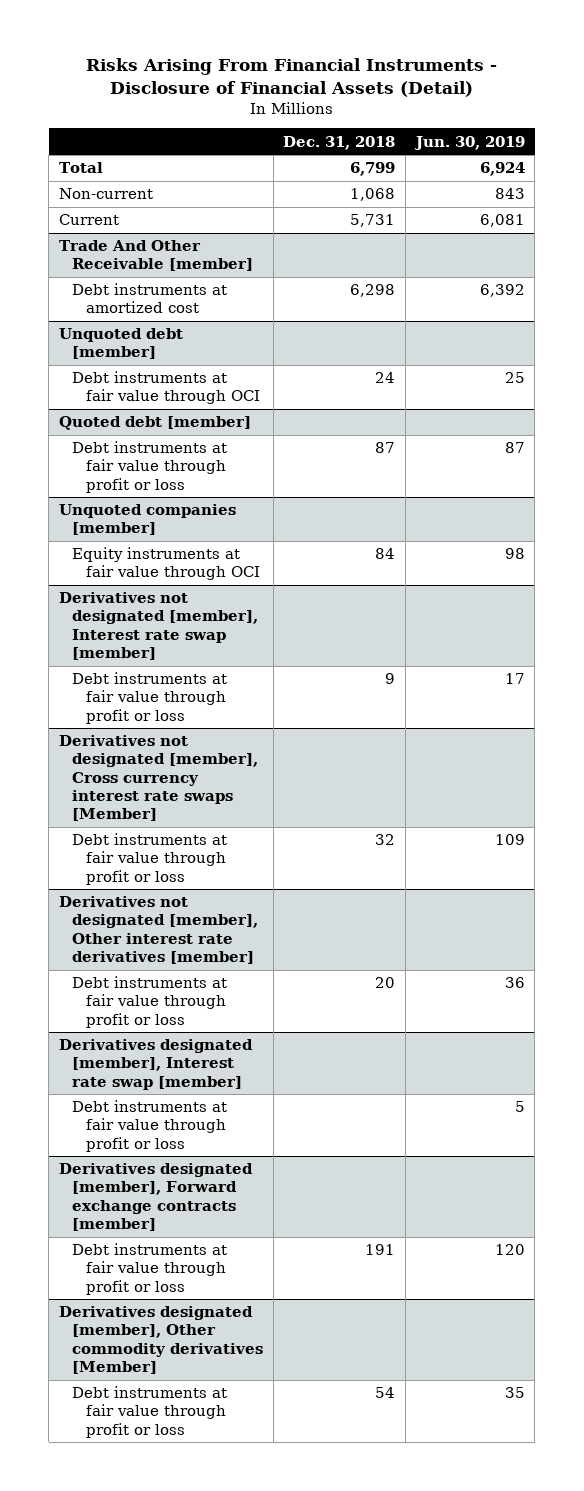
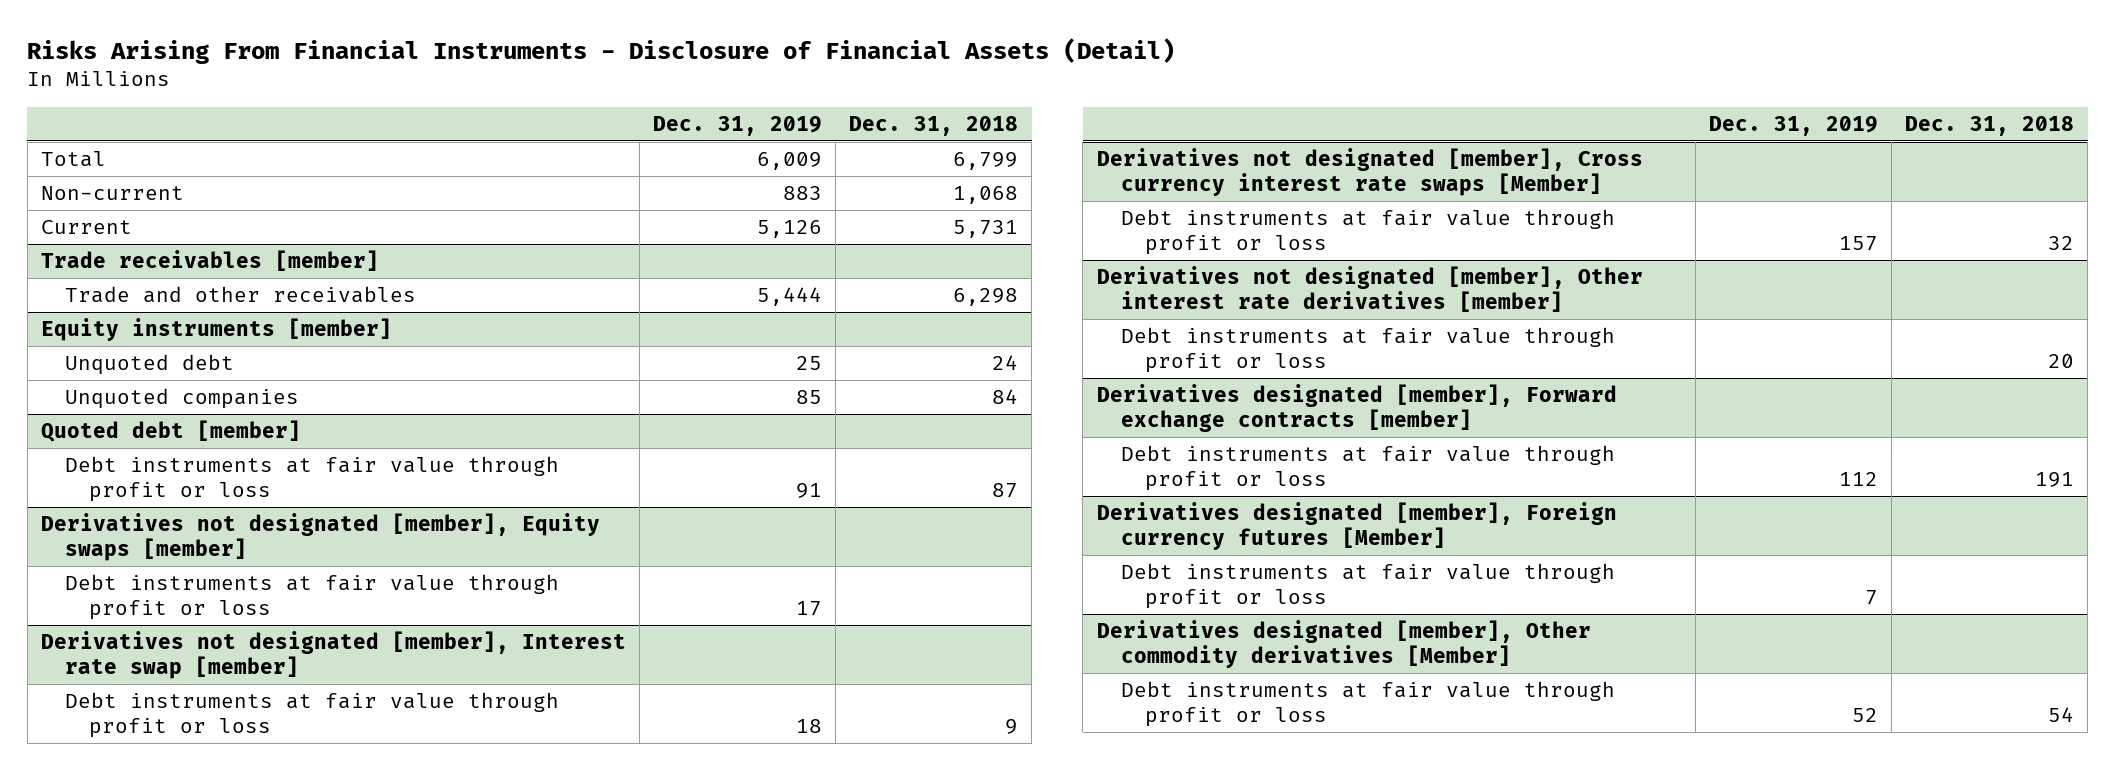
- | Dec. 31, 2018 | Jun. 30, 2019
+ | Dec. 31, 2019 | Dec. 31, 2018
- Trade And Other Receivable [member]
- Debt instruments at amortized cost | 6,298 | 6,392
- Unquoted debt [member]
- Debt instruments at fair value through OCI | 24 | 25
+ Trade receivables [member]
+ Trade and other receivables | 5,444 | 6,298
+ Equity instruments [member]
+ Unquoted debt | 25 | 24
+ Unquoted companies | 85 | 84
- Unquoted companies [member]
- Equity instruments at fair value through OCI | 84 | 98
+ Derivatives not designated [member], Equity swaps [member]
+ Debt instruments at fair value through profit or loss | 17 |
- Derivatives designated [member], Interest rate swap [member]
- Debt instruments at fair value through profit or loss | | 5
+ Derivatives designated [member], Foreign currency futures [Member]
+ Debt instruments at fair value through profit or loss | 7 |

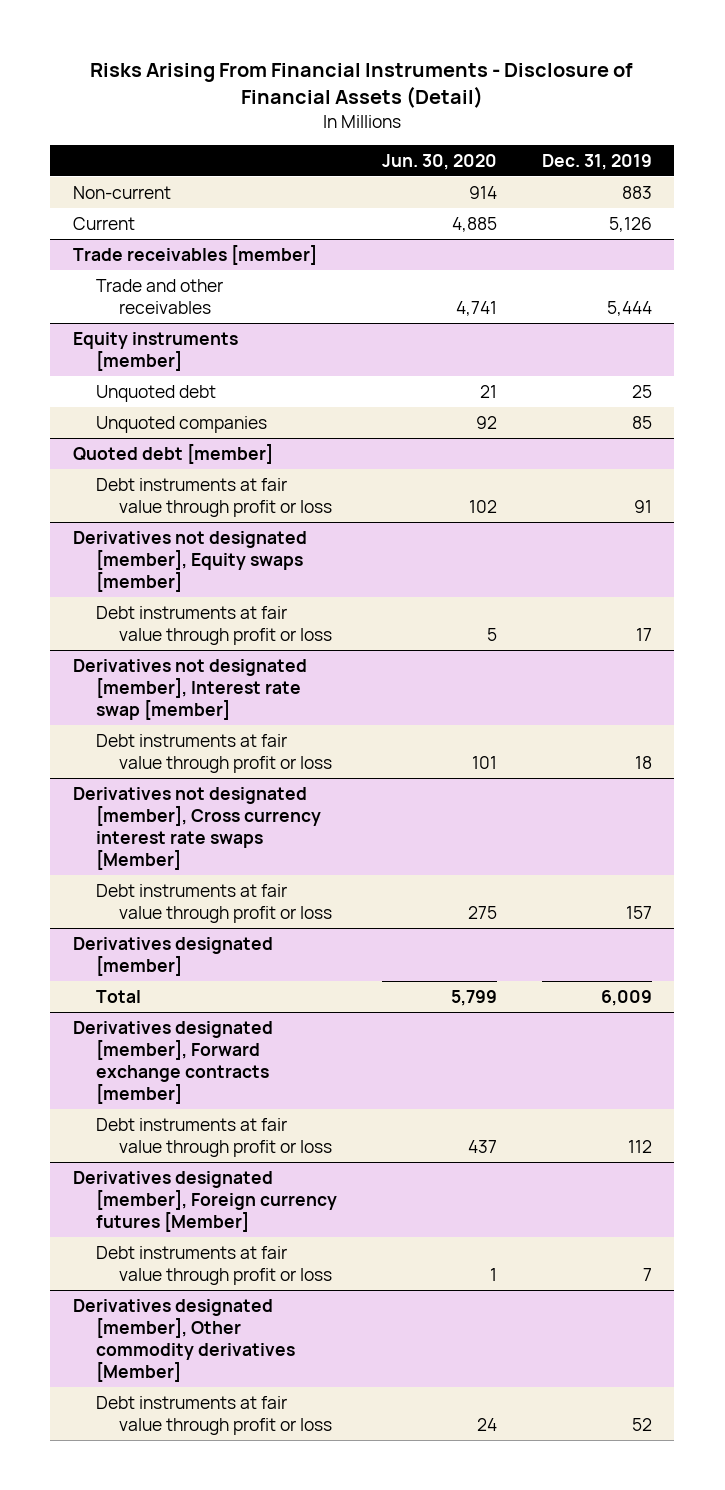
- | Dec. 31, 2019 | Dec. 31, 2018
+ | Jun. 30, 2020 | Dec. 31, 2019
- Total | 6,009 | 6,799
- Derivatives not designated [member], Other interest rate derivatives [member]
- Debt instruments at fair value through profit or loss | | 20
+ Derivatives designated [member]
+ Total | 5,799 | 6,009

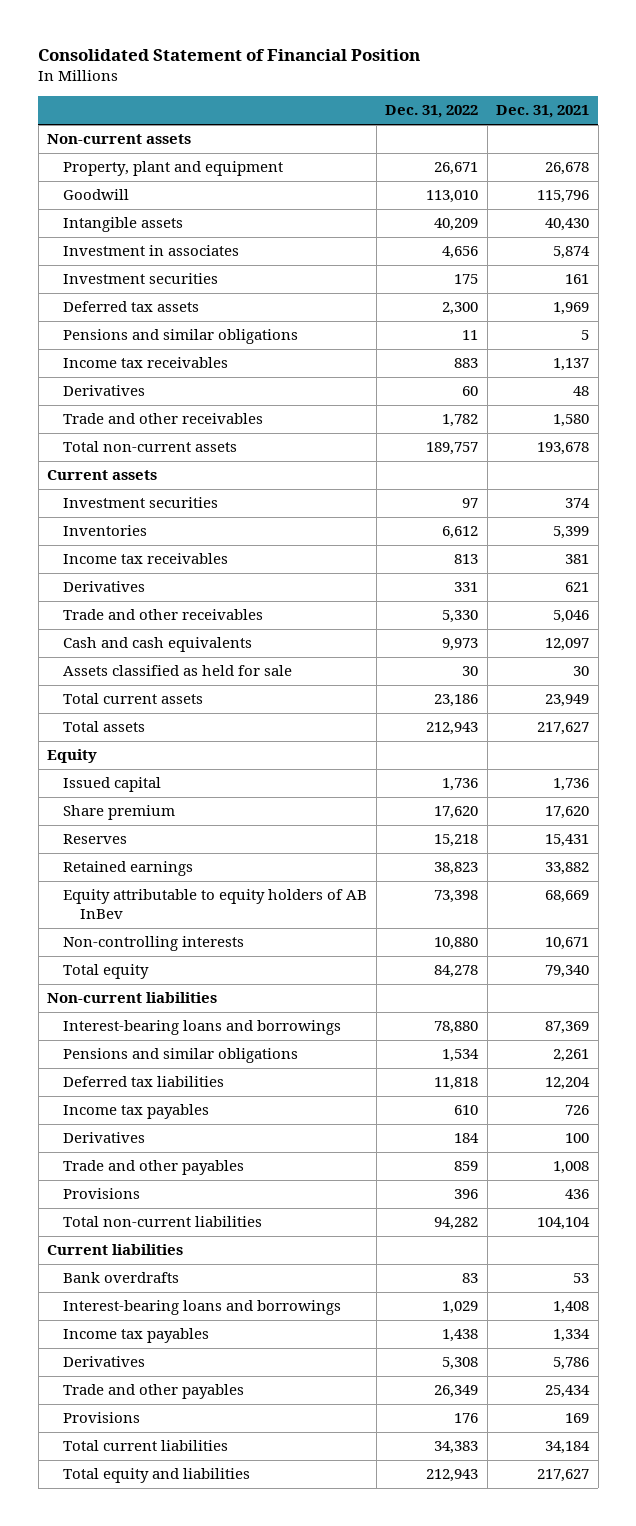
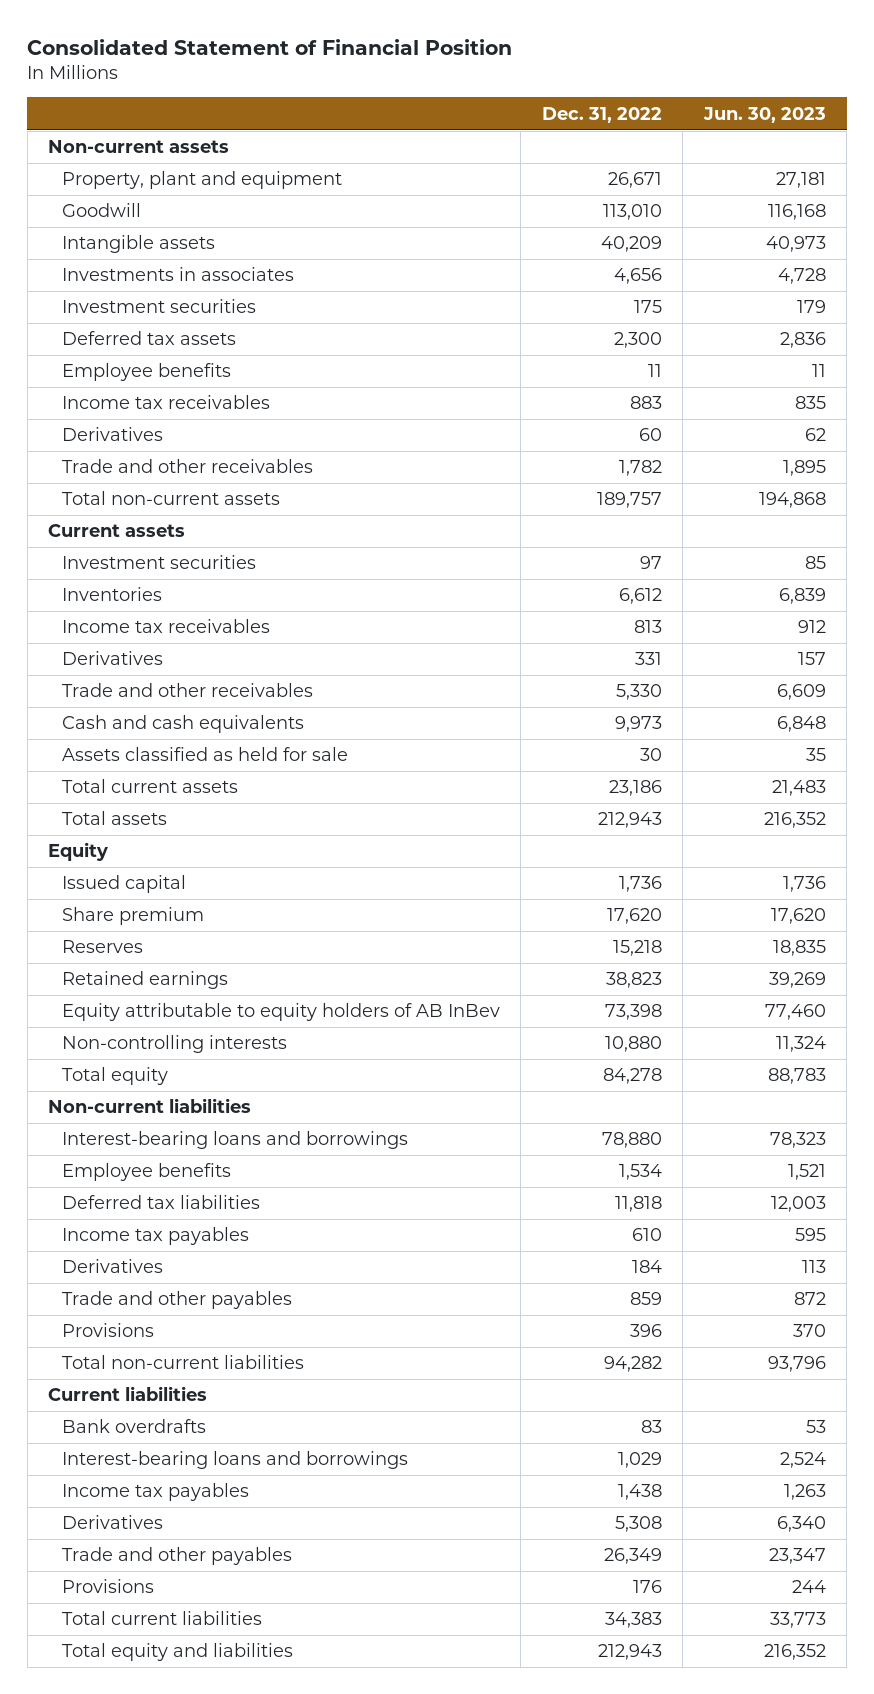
- | Dec. 31, 2022 | Dec. 31, 2021
+ | Dec. 31, 2022 | Jun. 30, 2023
- Investment in associates | 4,656 | 5,874
+ Investments in associates | 4,656 | 4,728
- Pensions and similar obligations | 11 | 5
+ Employee benefits | 11 | 11
- Pensions and similar obligations | 1,534 | 2,261
+ Employee benefits | 1,534 | 1,521

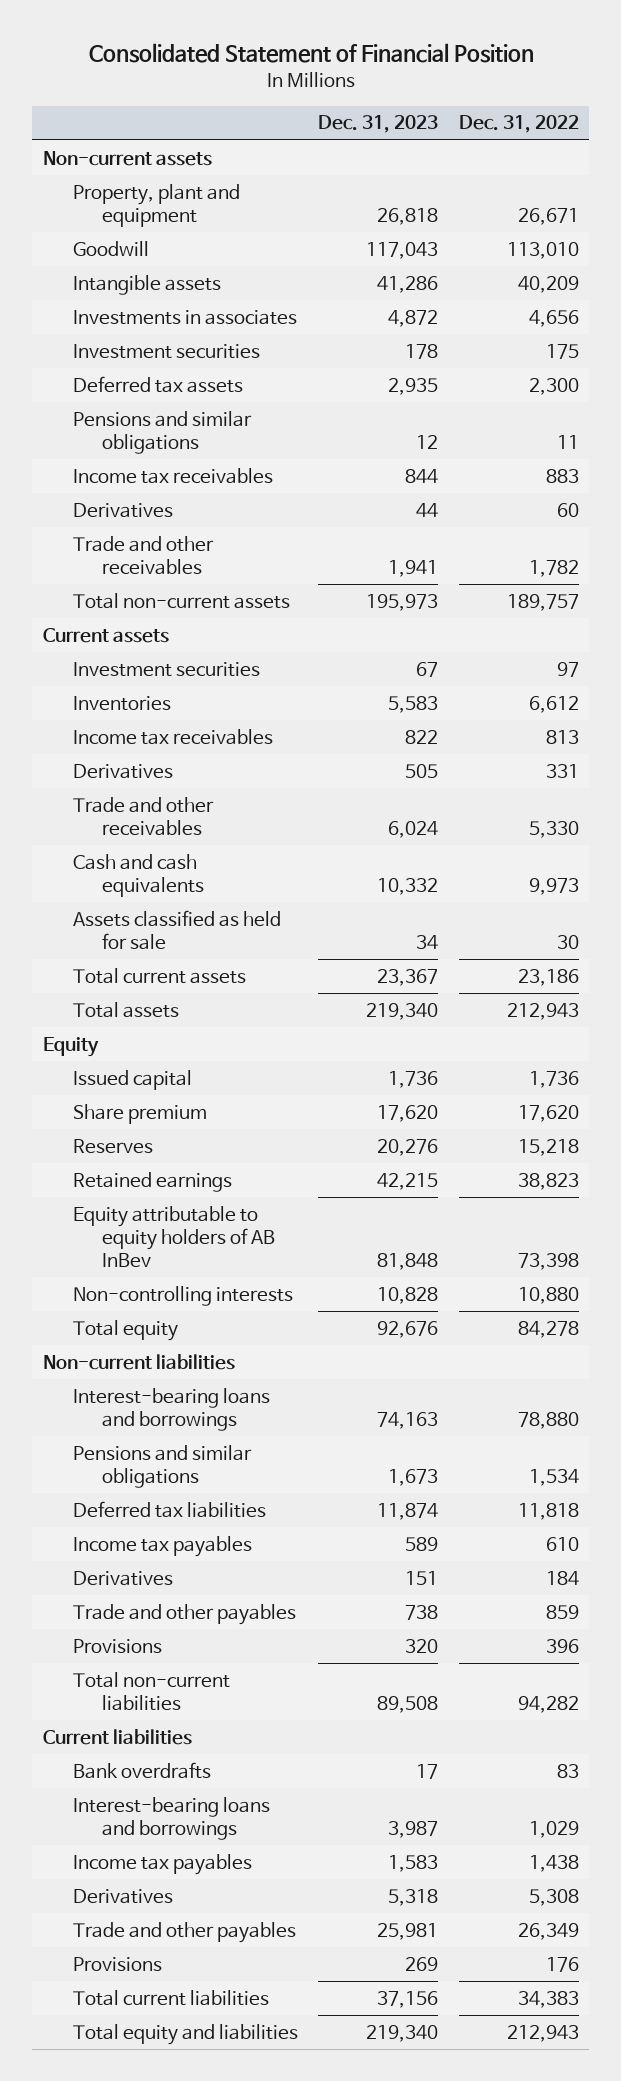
- | Dec. 31, 2022 | Jun. 30, 2023
+ | Dec. 31, 2023 | Dec. 31, 2022
- Employee benefits | 11 | 11
+ Pensions and similar obligations | 12 | 11
- Employee benefits | 1,534 | 1,521
+ Pensions and similar obligations | 1,673 | 1,534

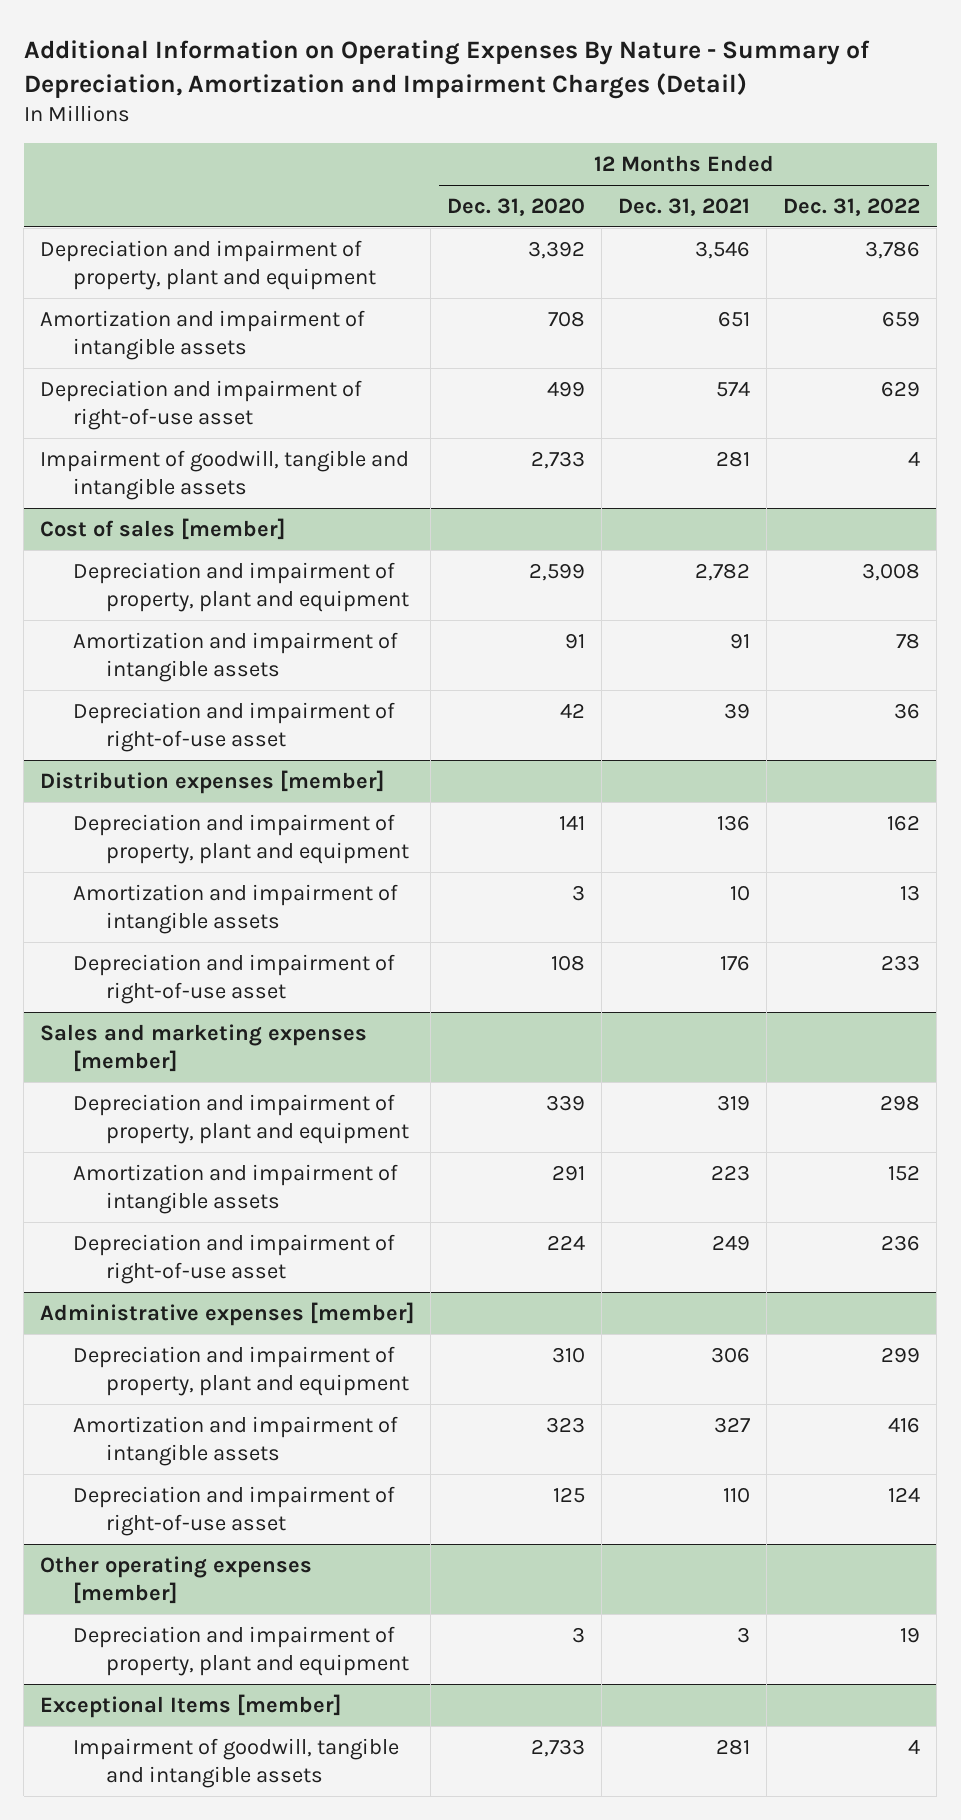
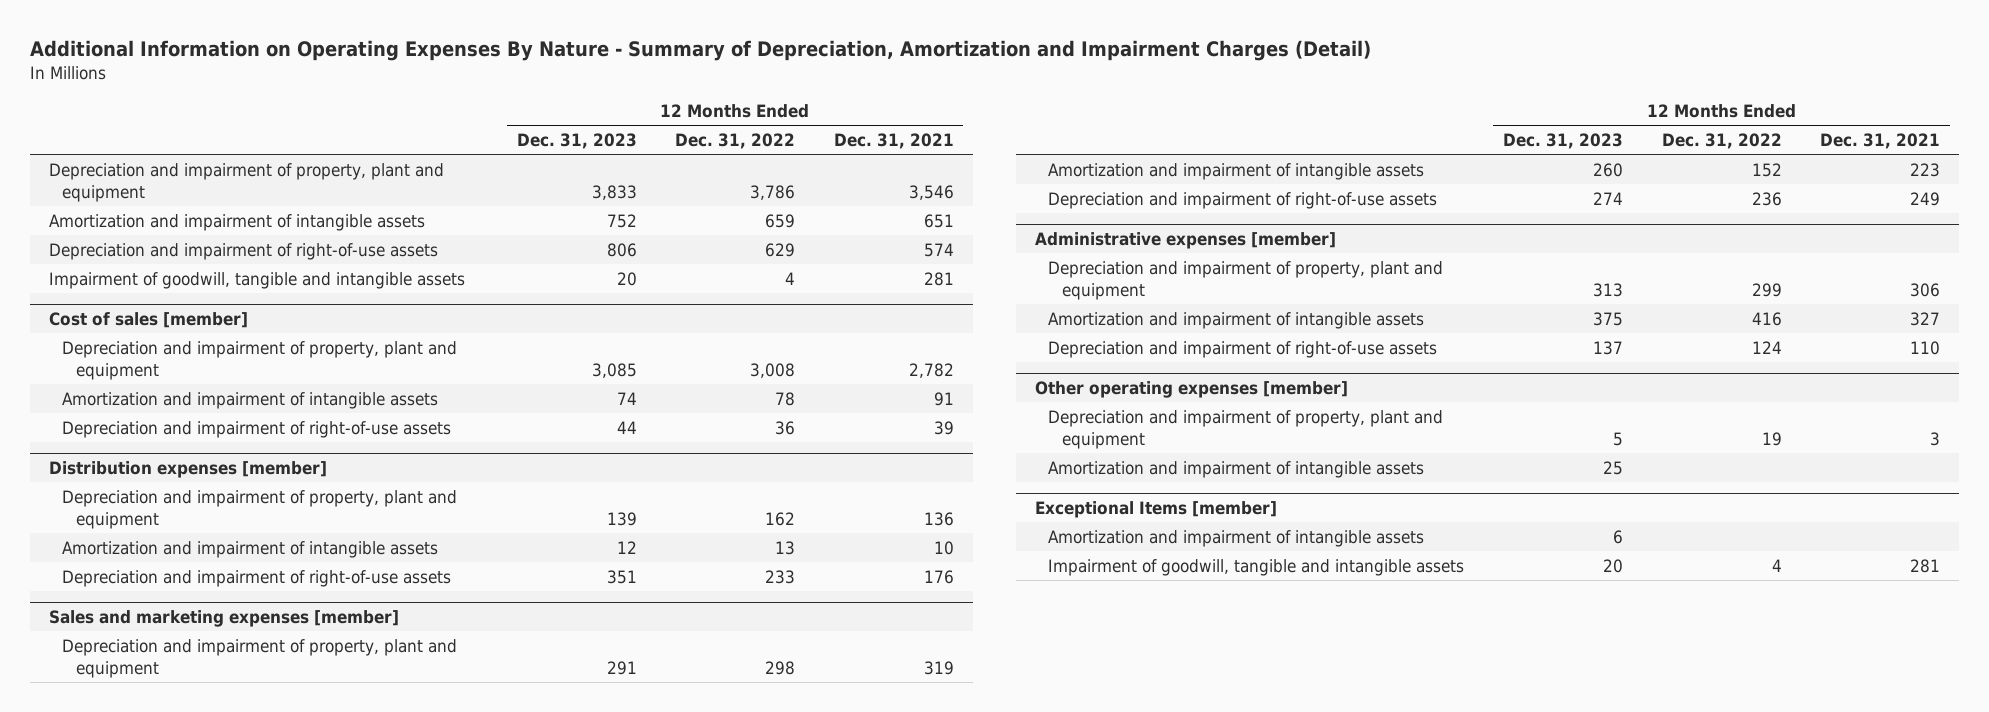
- | 12 Months Ended Dec. 31, 2020 | 12 Months Ended Dec. 31, 2021 | 12 Months Ended Dec. 31, 2022
+ | 12 Months Ended Dec. 31, 2023 | 12 Months Ended Dec. 31, 2022 | 12 Months Ended Dec. 31, 2021
- Depreciation and impairment of right-of-use asset | 499 | 574 | 629
+ Depreciation and impairment of right-of-use assets | 806 | 629 | 574
@ Cost of sales [member]
- Depreciation and impairment of right-of-use asset | 42 | 39 | 36
+ Depreciation and impairment of right-of-use assets | 44 | 36 | 39
@ Distribution expenses [member]
- Depreciation and impairment of right-of-use asset | 108 | 176 | 233
+ Depreciation and impairment of right-of-use assets | 351 | 233 | 176
@ Sales and marketing expenses [member]
- Depreciation and impairment of right-of-use asset | 224 | 249 | 236
+ Depreciation and impairment of right-of-use assets | 274 | 236 | 249
@ Administrative expenses [member]
- Depreciation and impairment of right-of-use asset | 125 | 110 | 124
+ Depreciation and impairment of right-of-use assets | 137 | 124 | 110
@ Other operating expenses [member]
+ Amortization and impairment of intangible assets | 25 | |
@ Exceptional Items [member]
+ Amortization and impairment of intangible assets | 6 | |

